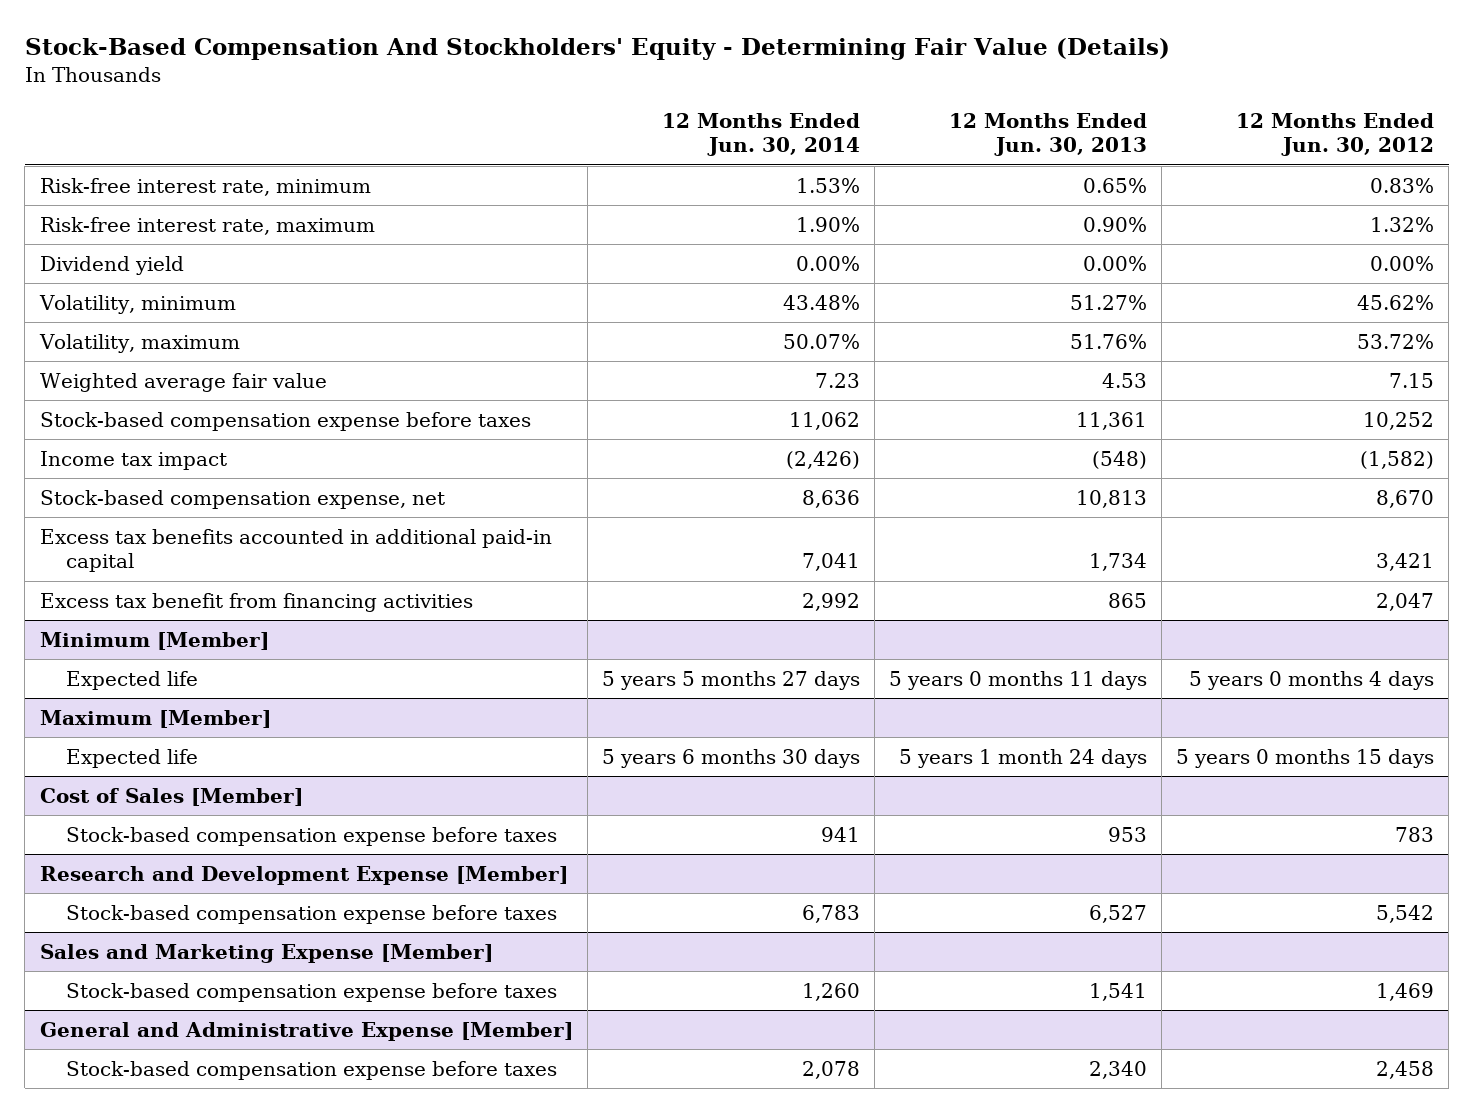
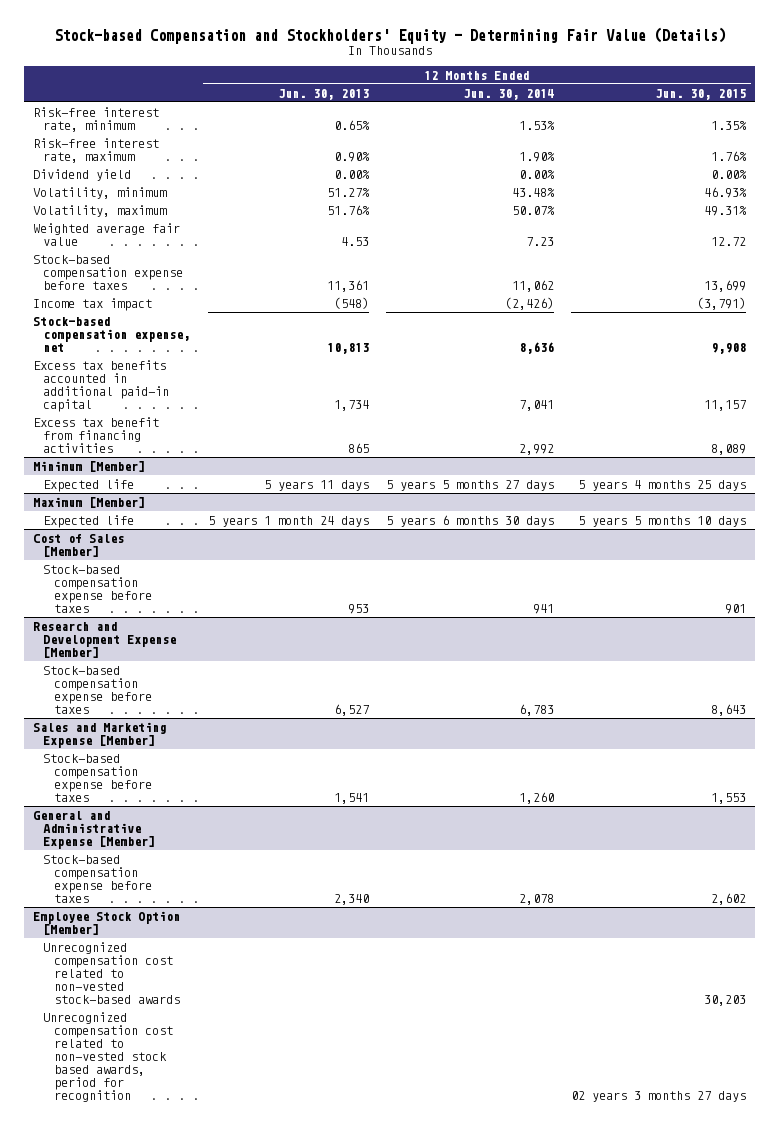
- Stock-Based Compensation And Stockholders' Equity - Determining Fair Value (Details)
+ Stock-based Compensation and Stockholders' Equity - Determining Fair Value (Details)
- | 12 Months Ended Jun. 30, 2014 | 12 Months Ended Jun. 30, 2013 | 12 Months Ended Jun. 30, 2012
+ | 12 Months Ended Jun. 30, 2013 | 12 Months Ended Jun. 30, 2014 | 12 Months Ended Jun. 30, 2015
@ Minimum [Member]
- Expected life | 5 years 5 months 27 days | 5 years 0 months 11 days | 5 years 0 months 4 days
+ Expected life | 5 years 11 days | 5 years 5 months 27 days | 5 years 4 months 25 days
+ Employee Stock Option [Member]
+ Unrecognized compensation cost related to non-vested stock-based awards | | | 30,203
+ Unrecognized compensation cost related to non-vested stock based awards, period for recognition | | | 02 years 3 months 27 days

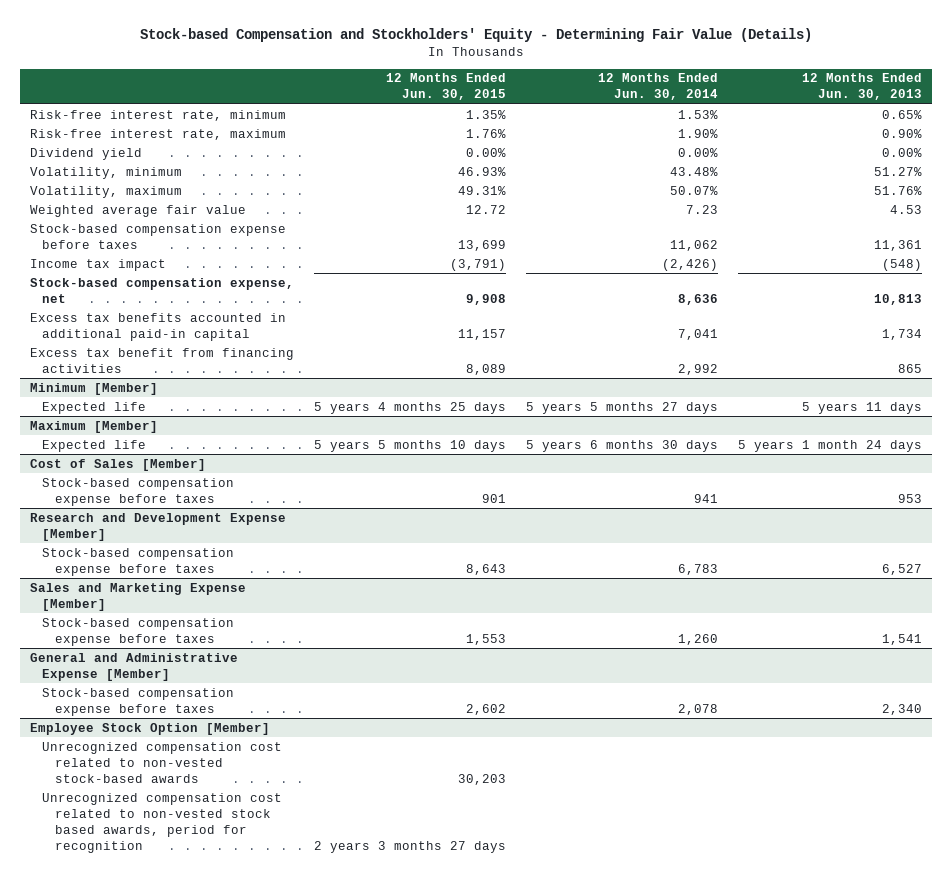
- | 12 Months Ended Jun. 30, 2013 | 12 Months Ended Jun. 30, 2014 | 12 Months Ended Jun. 30, 2015
+ | 12 Months Ended Jun. 30, 2015 | 12 Months Ended Jun. 30, 2014 | 12 Months Ended Jun. 30, 2013
@ Employee Stock Option [Member]
- Unrecognized compensation cost related to non-vested stock based awards, period for recognition | | | 02 years 3 months 27 days
+ Unrecognized compensation cost related to non-vested stock based awards, period for recognition | 2 years 3 months 27 days | |

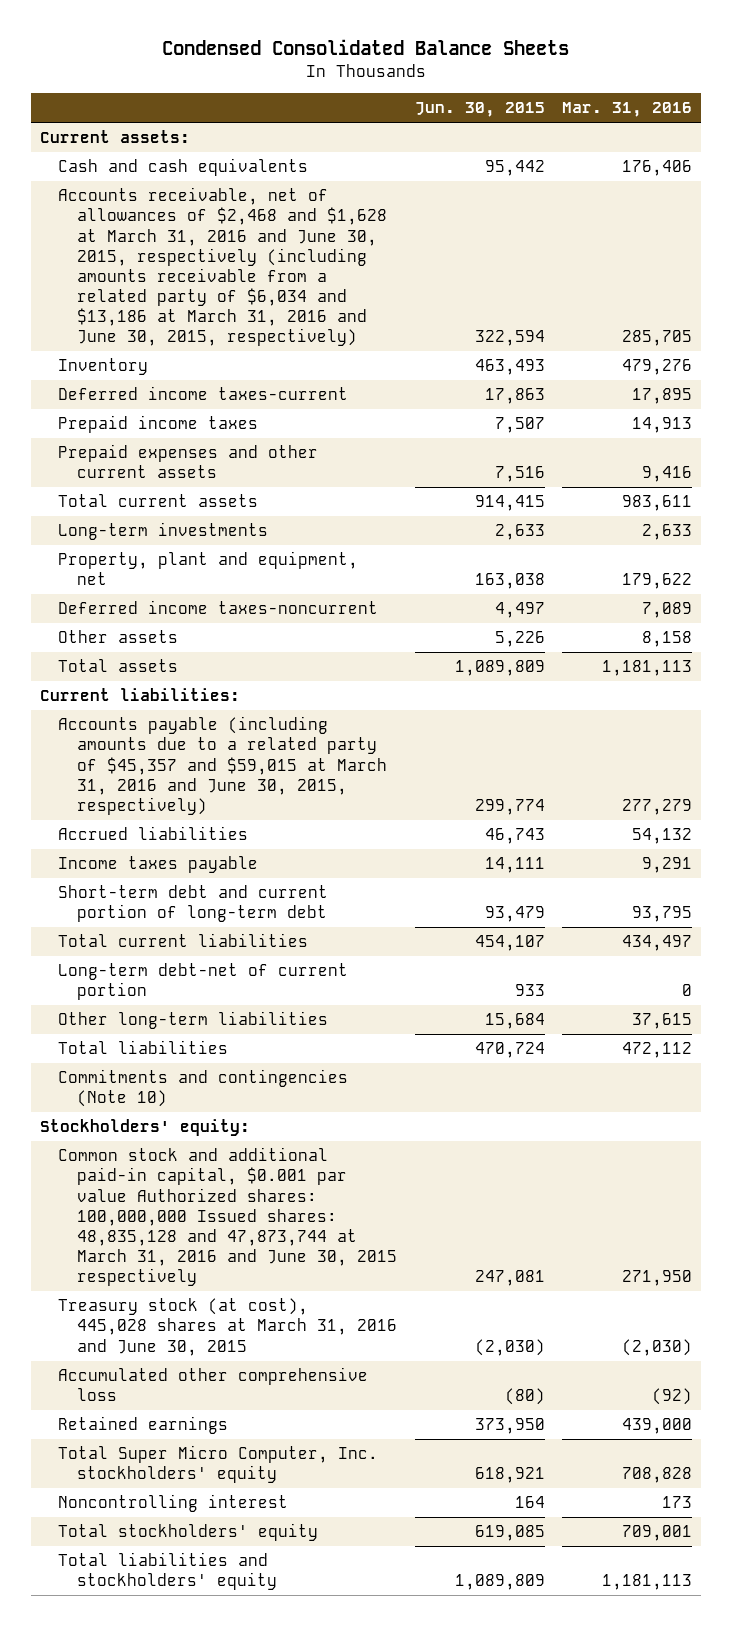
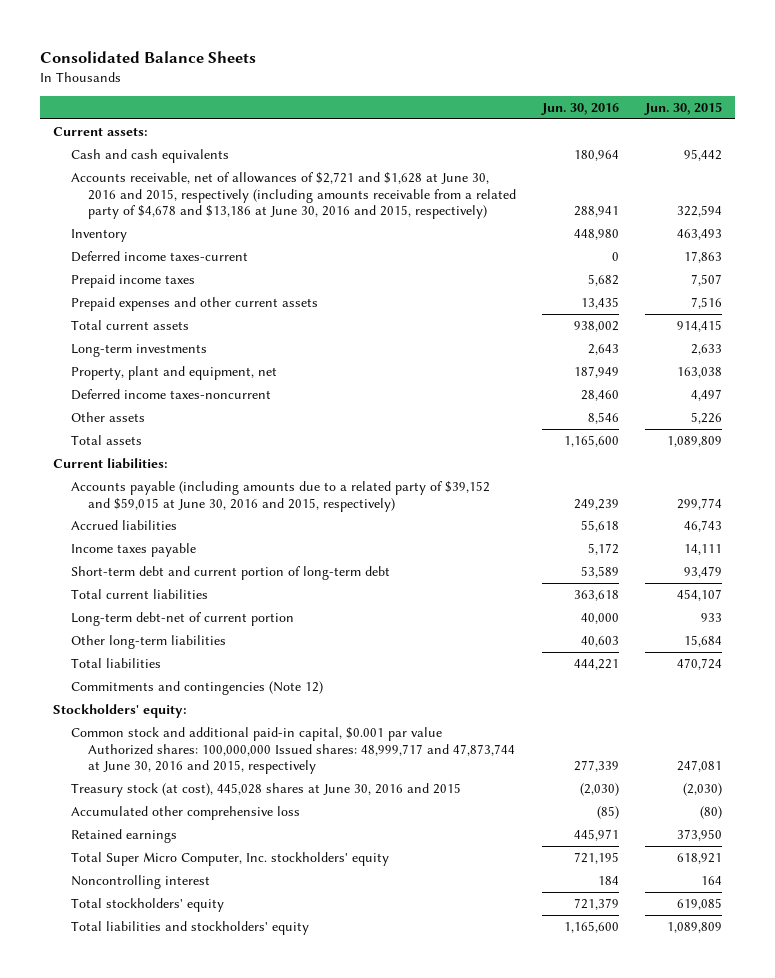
- Condensed Consolidated Balance Sheets
+ Consolidated Balance Sheets
- | Jun. 30, 2015 | Mar. 31, 2016
+ | Jun. 30, 2016 | Jun. 30, 2015
- Accounts receivable, net of allowances of $2,468 and $1,628 at March 31, 2016 and June 30, 2015, respectively (including amounts receivable from a related party of $6,034 and $13,186 at March 31, 2016 and June 30, 2015, respectively) | 322,594 | 285,705
+ Accounts receivable, net of allowances of $2,721 and $1,628 at June 30, 2016 and 2015, respectively (including amounts receivable from a related party of $4,678 and $13,186 at June 30, 2016 and 2015, respectively) | 288,941 | 322,594
- Accounts payable (including amounts due to a related party of $45,357 and $59,015 at March 31, 2016 and June 30, 2015, respectively) | 299,774 | 277,279
+ Accounts payable (including amounts due to a related party of $39,152 and $59,015 at June 30, 2016 and 2015, respectively) | 249,239 | 299,774
- Commitments and contingencies (Note 10)
+ Commitments and contingencies (Note 12)
- Common stock and additional paid-in capital, $0.001 par value Authorized shares: 100,000,000 Issued shares: 48,835,128 and 47,873,744 at March 31, 2016 and June 30, 2015 respectively | 247,081 | 271,950
- Treasury stock (at cost), 445,028 shares at March 31, 2016 and June 30, 2015 | (2,030) | (2,030)
+ Common stock and additional paid-in capital, $0.001 par value Authorized shares: 100,000,000 Issued shares: 48,999,717 and 47,873,744 at June 30, 2016 and 2015, respectively | 277,339 | 247,081
+ Treasury stock (at cost), 445,028 shares at June 30, 2016 and 2015 | (2,030) | (2,030)

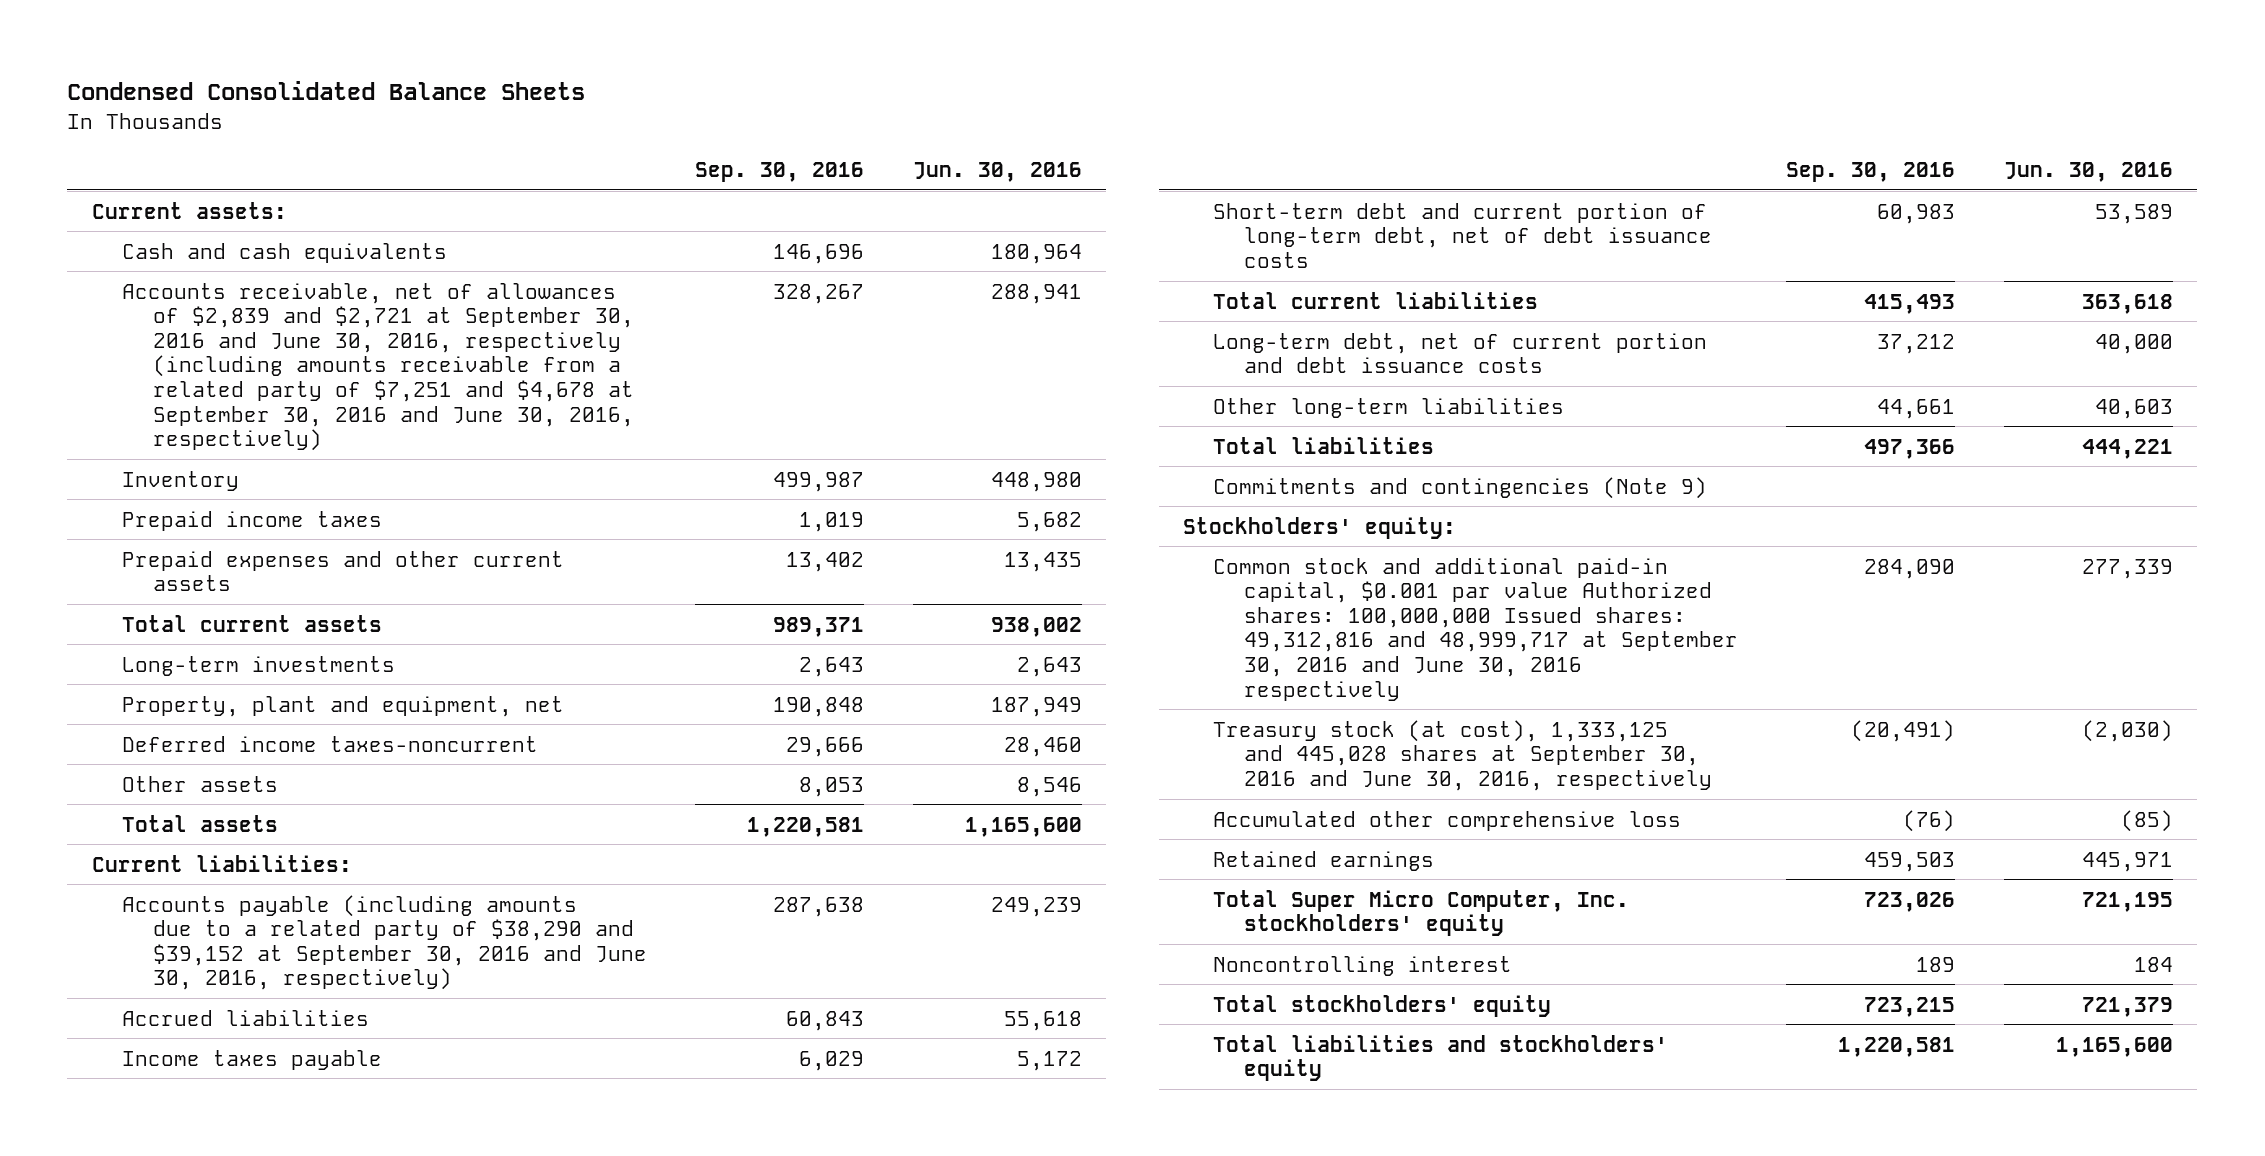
- Consolidated Balance Sheets
+ Condensed Consolidated Balance Sheets
- | Jun. 30, 2016 | Jun. 30, 2015
+ | Sep. 30, 2016 | Jun. 30, 2016
- Accounts receivable, net of allowances of $2,721 and $1,628 at June 30, 2016 and 2015, respectively (including amounts receivable from a related party of $4,678 and $13,186 at June 30, 2016 and 2015, respectively) | 288,941 | 322,594
+ Accounts receivable, net of allowances of $2,839 and $2,721 at September 30, 2016 and June 30, 2016, respectively (including amounts receivable from a related party of $7,251 and $4,678 at September 30, 2016 and June 30, 2016, respectively) | 328,267 | 288,941
- Deferred income taxes-current | 0 | 17,863
- Accounts payable (including amounts due to a related party of $39,152 and $59,015 at June 30, 2016 and 2015, respectively) | 249,239 | 299,774
+ Accounts payable (including amounts due to a related party of $38,290 and $39,152 at September 30, 2016 and June 30, 2016, respectively) | 287,638 | 249,239
- Short-term debt and current portion of long-term debt | 53,589 | 93,479
+ Short-term debt and current portion of long-term debt, net of debt issuance costs | 60,983 | 53,589
- Long-term debt-net of current portion | 40,000 | 933
+ Long-term debt, net of current portion and debt issuance costs | 37,212 | 40,000
- Commitments and contingencies (Note 12)
+ Commitments and contingencies (Note 9)
- Common stock and additional paid-in capital, $0.001 par value Authorized shares: 100,000,000 Issued shares: 48,999,717 and 47,873,744 at June 30, 2016 and 2015, respectively | 277,339 | 247,081
- Treasury stock (at cost), 445,028 shares at June 30, 2016 and 2015 | (2,030) | (2,030)
+ Common stock and additional paid-in capital, $0.001 par value Authorized shares: 100,000,000 Issued shares: 49,312,816 and 48,999,717 at September 30, 2016 and June 30, 2016 respectively | 284,090 | 277,339
+ Treasury stock (at cost), 1,333,125 and 445,028 shares at September 30, 2016 and June 30, 2016, respectively | (20,491) | (2,030)

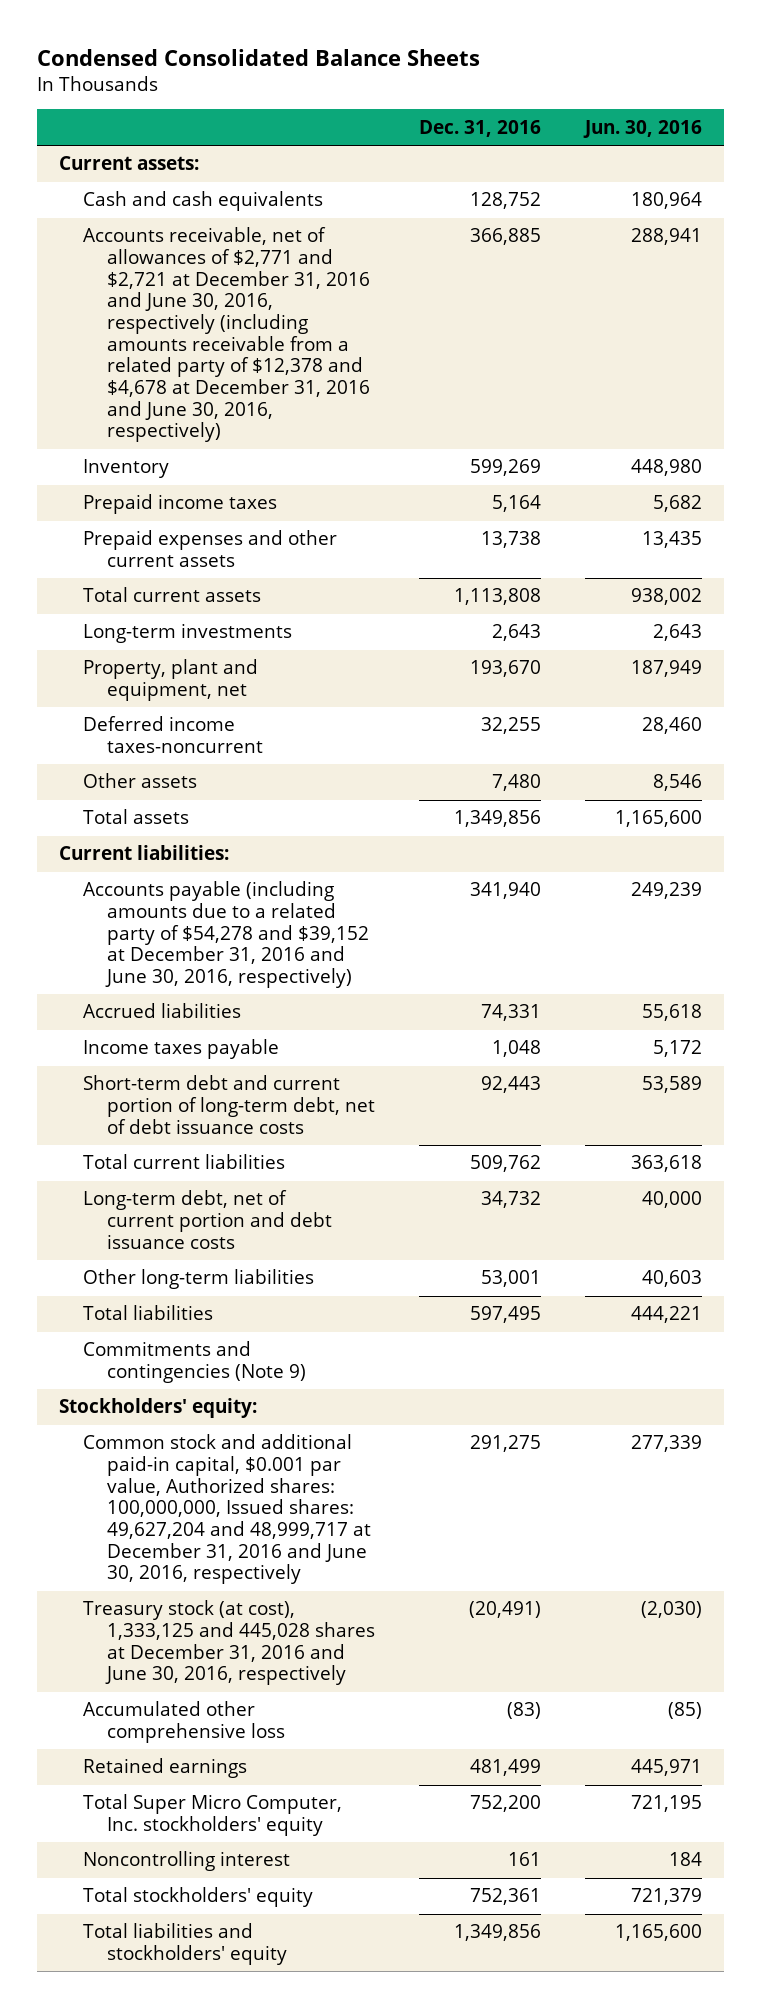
- | Sep. 30, 2016 | Jun. 30, 2016
+ | Dec. 31, 2016 | Jun. 30, 2016
- Accounts receivable, net of allowances of $2,839 and $2,721 at September 30, 2016 and June 30, 2016, respectively (including amounts receivable from a related party of $7,251 and $4,678 at September 30, 2016 and June 30, 2016, respectively) | 328,267 | 288,941
+ Accounts receivable, net of allowances of $2,771 and $2,721 at December 31, 2016 and June 30, 2016, respectively (including amounts receivable from a related party of $12,378 and $4,678 at December 31, 2016 and June 30, 2016, respectively) | 366,885 | 288,941
- Accounts payable (including amounts due to a related party of $38,290 and $39,152 at September 30, 2016 and June 30, 2016, respectively) | 287,638 | 249,239
+ Accounts payable (including amounts due to a related party of $54,278 and $39,152 at December 31, 2016 and June 30, 2016, respectively) | 341,940 | 249,239
- Common stock and additional paid-in capital, $0.001 par value Authorized shares: 100,000,000 Issued shares: 49,312,816 and 48,999,717 at September 30, 2016 and June 30, 2016 respectively | 284,090 | 277,339
- Treasury stock (at cost), 1,333,125 and 445,028 shares at September 30, 2016 and June 30, 2016, respectively | (20,491) | (2,030)
+ Common stock and additional paid-in capital, $0.001 par value, Authorized shares: 100,000,000, Issued shares: 49,627,204 and 48,999,717 at December 31, 2016 and June 30, 2016, respectively | 291,275 | 277,339
+ Treasury stock (at cost), 1,333,125 and 445,028 shares at December 31, 2016 and June 30, 2016, respectively | (20,491) | (2,030)

